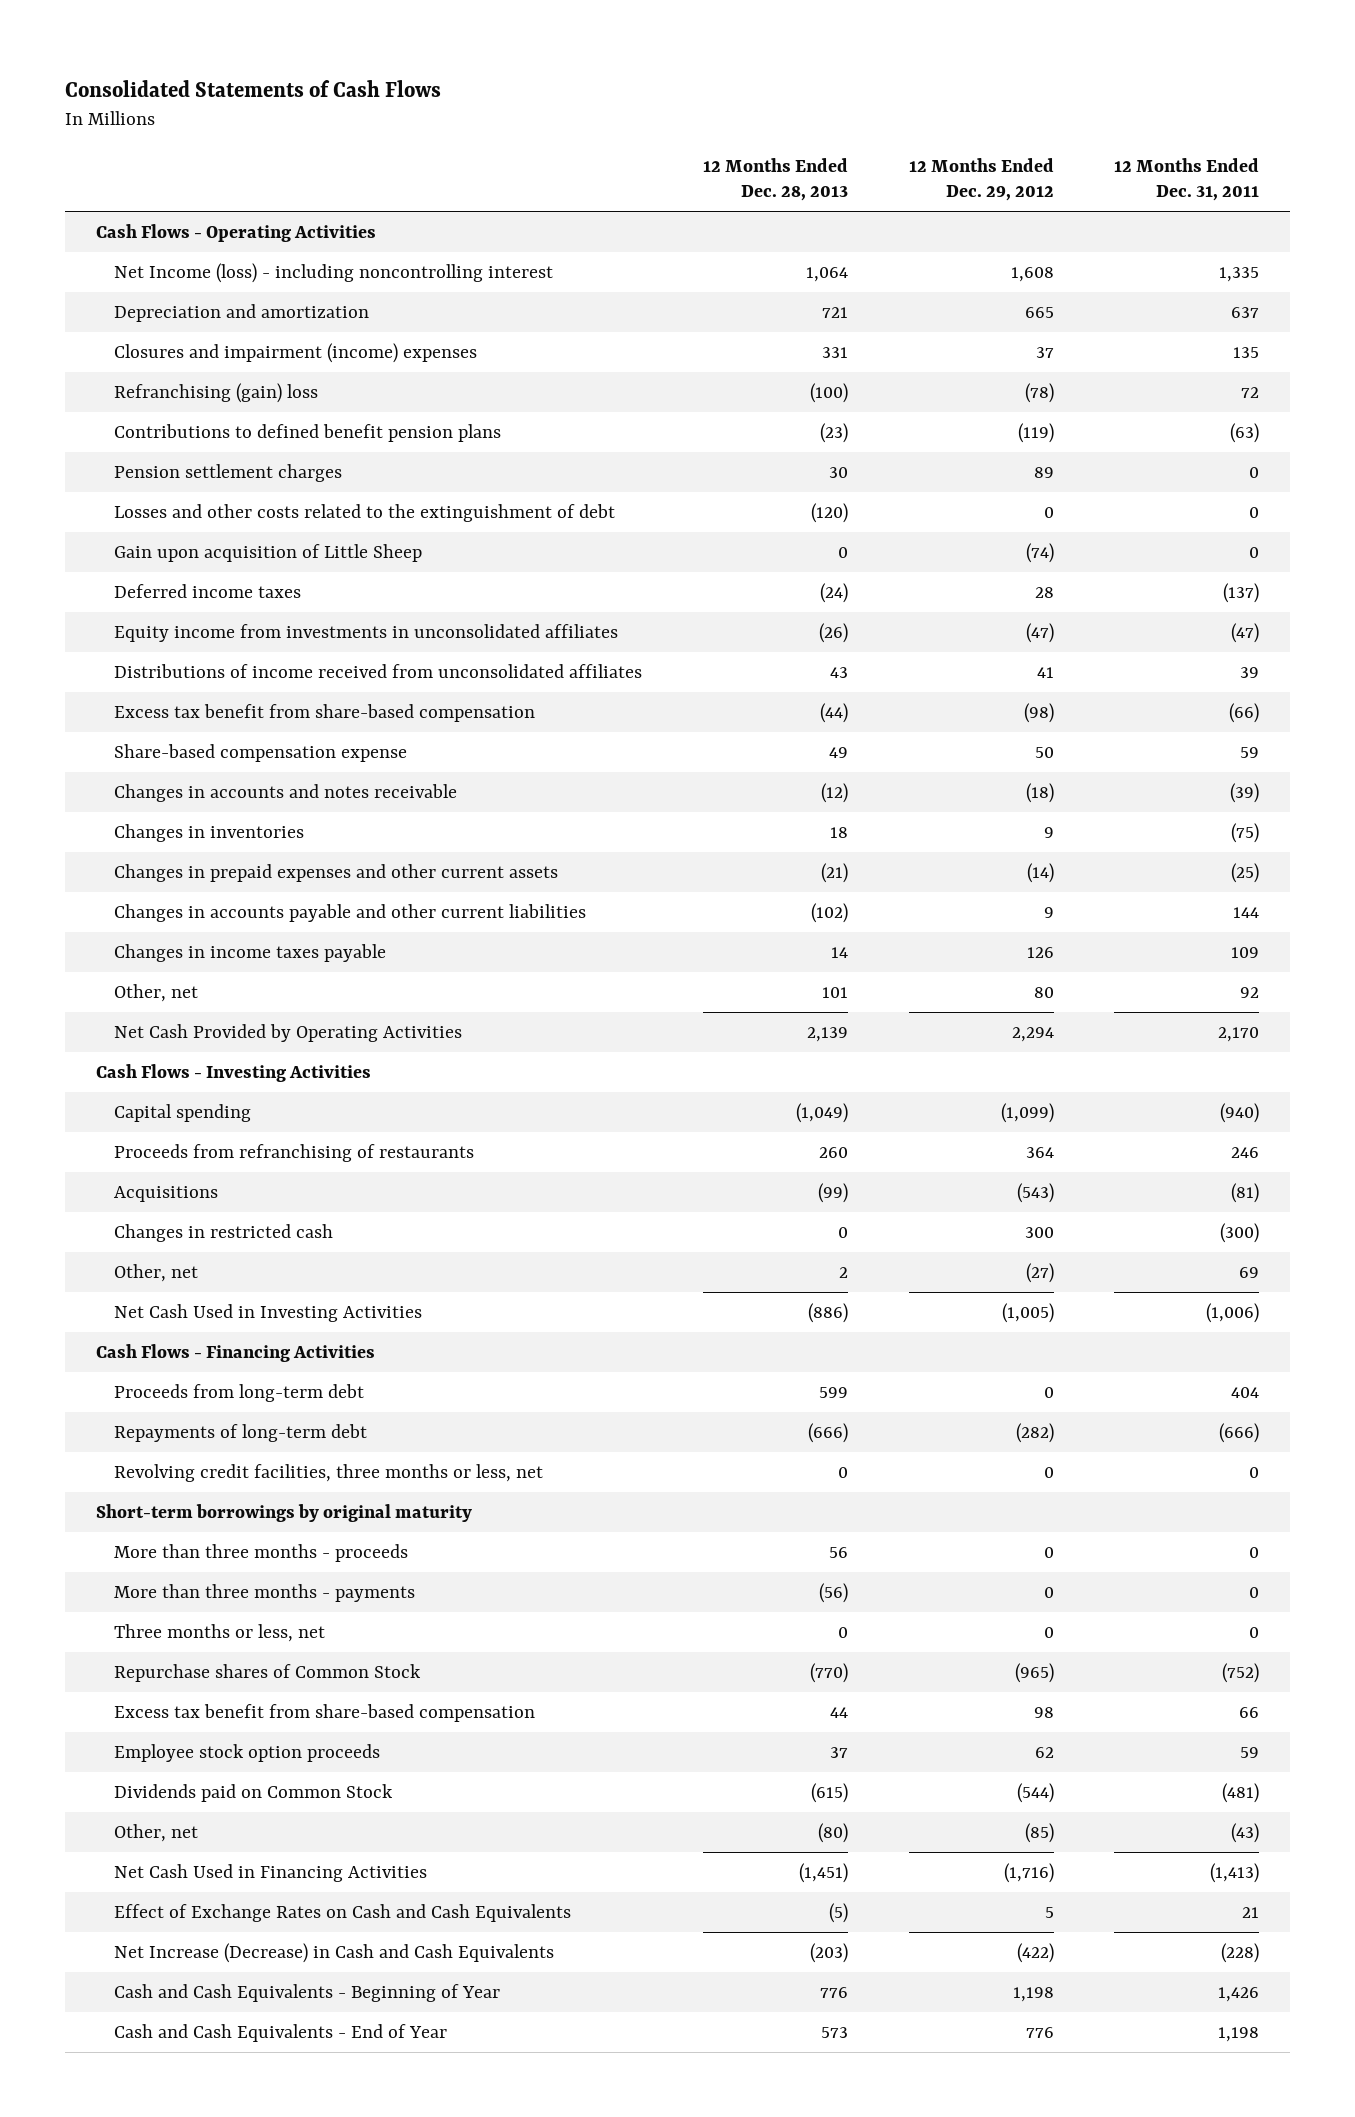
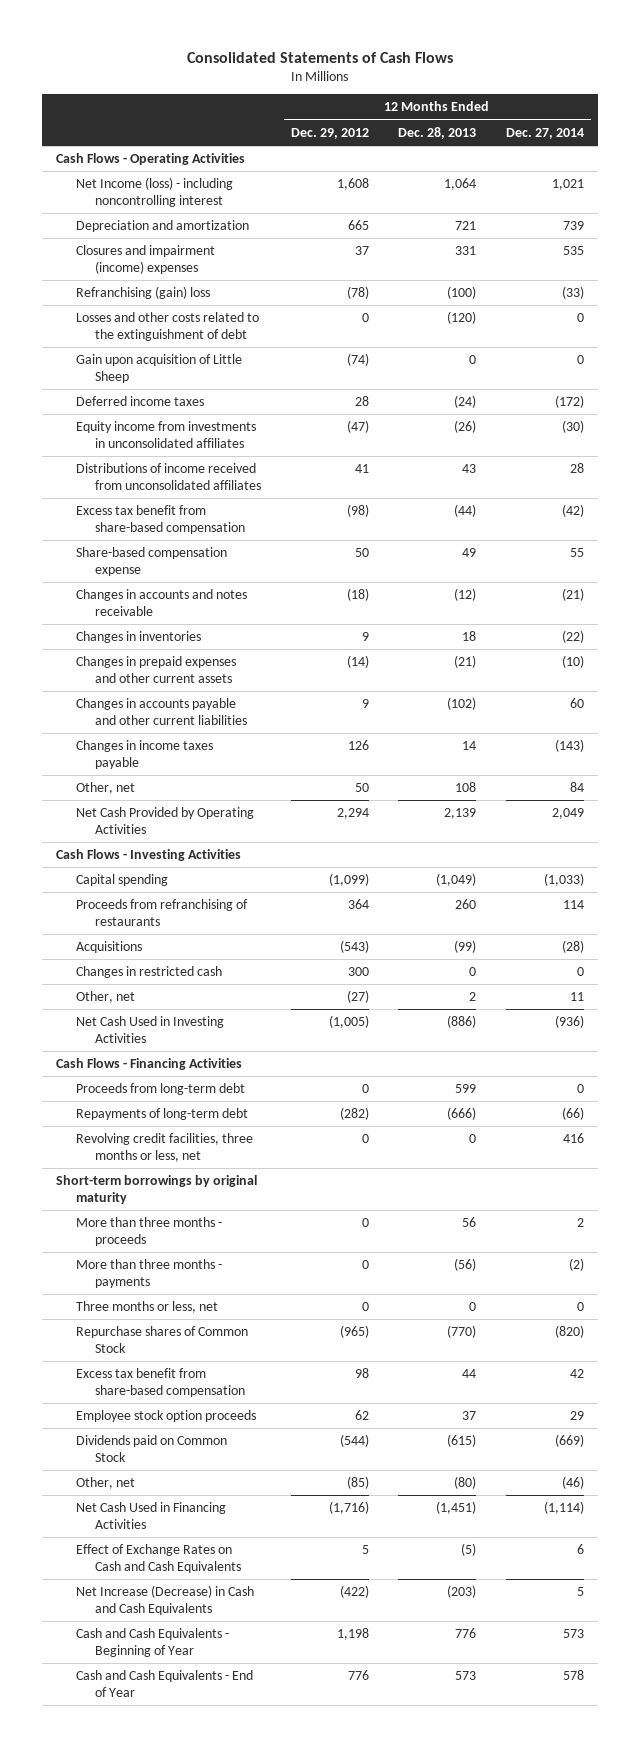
- | 12 Months Ended Dec. 28, 2013 | 12 Months Ended Dec. 29, 2012 | 12 Months Ended Dec. 31, 2011
+ | 12 Months Ended Dec. 29, 2012 | 12 Months Ended Dec. 28, 2013 | 12 Months Ended Dec. 27, 2014
- Contributions to defined benefit pension plans | (23) | (119) | (63)
- Pension settlement charges | 30 | 89 | 0
- Other, net | 101 | 80 | 92
+ Other, net | 50 | 108 | 84

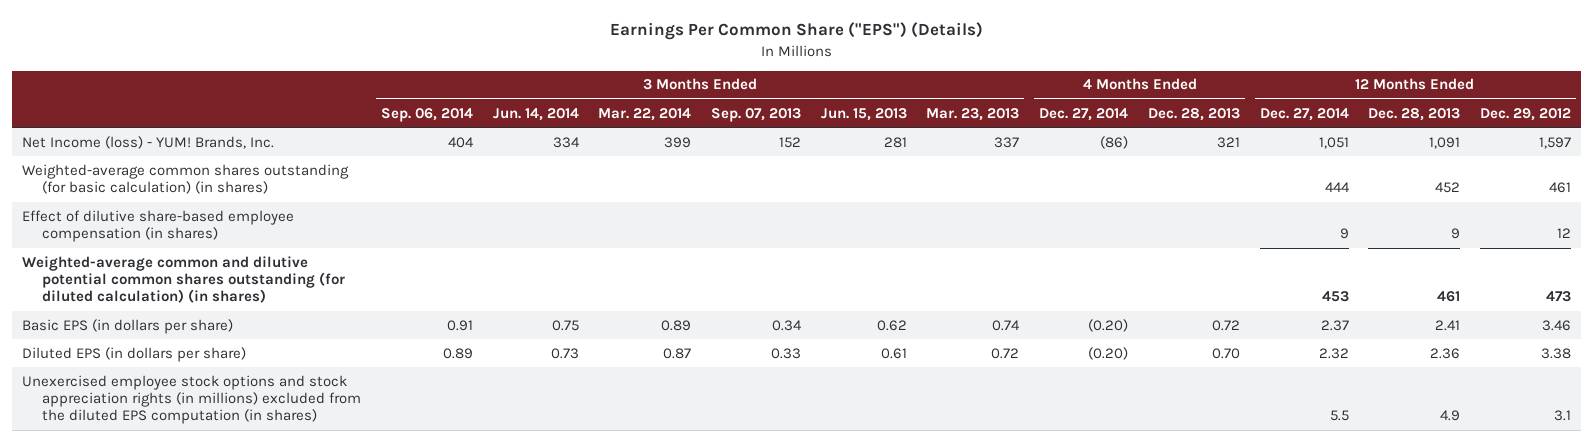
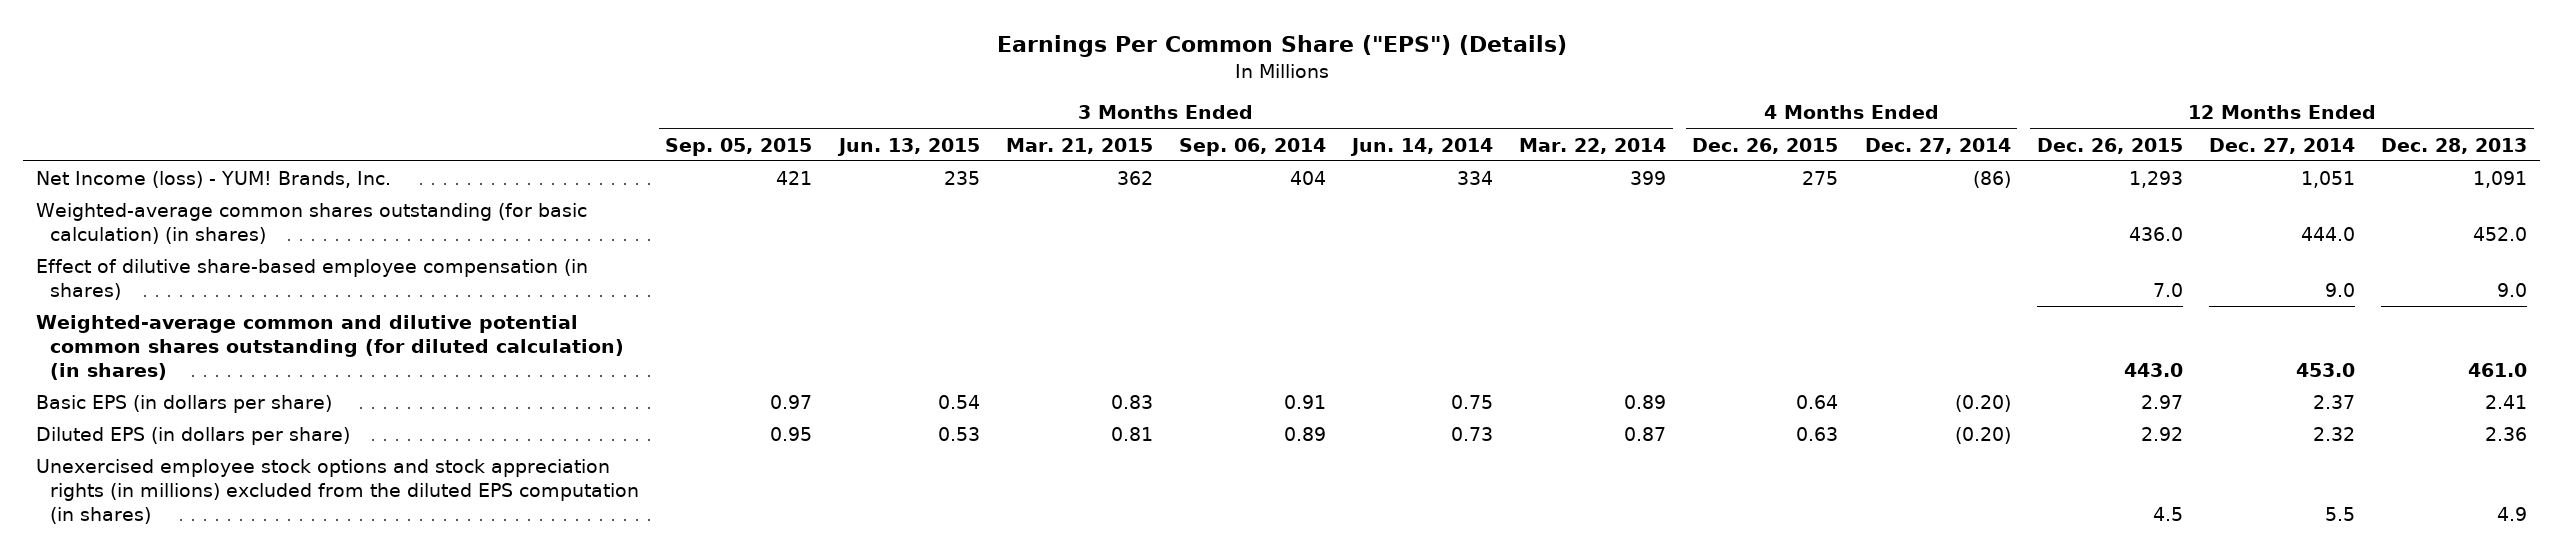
- | 3 Months Ended Sep. 06, 2014 | 3 Months Ended Jun. 14, 2014 | 3 Months Ended Mar. 22, 2014 | 3 Months Ended Sep. 07, 2013 | 3 Months Ended Jun. 15, 2013 | 3 Months Ended Mar. 23, 2013 | 4 Months Ended Dec. 27, 2014 | 4 Months Ended Dec. 28, 2013 | 12 Months Ended Dec. 27, 2014 | 12 Months Ended Dec. 28, 2013 | 12 Months Ended Dec. 29, 2012
+ | 3 Months Ended Sep. 05, 2015 | 3 Months Ended Jun. 13, 2015 | 3 Months Ended Mar. 21, 2015 | 3 Months Ended Sep. 06, 2014 | 3 Months Ended Jun. 14, 2014 | 3 Months Ended Mar. 22, 2014 | 4 Months Ended Dec. 26, 2015 | 4 Months Ended Dec. 27, 2014 | 12 Months Ended Dec. 26, 2015 | 12 Months Ended Dec. 27, 2014 | 12 Months Ended Dec. 28, 2013
- Weighted-average common shares outstanding (for basic calculation) (in shares) | | | | | | | | | 444 | 452 | 461
- Effect of dilutive share-based employee compensation (in shares) | | | | | | | | | 9 | 9 | 12
- Weighted-average common and dilutive potential common shares outstanding (for diluted calculation) (in shares) | | | | | | | | | 453 | 461 | 473
+ Weighted-average common shares outstanding (for basic calculation) (in shares) | | | | | | | | | 436.0 | 444.0 | 452.0
+ Effect of dilutive share-based employee compensation (in shares) | | | | | | | | | 7.0 | 9.0 | 9.0
+ Weighted-average common and dilutive potential common shares outstanding (for diluted calculation) (in shares) | | | | | | | | | 443.0 | 453.0 | 461.0

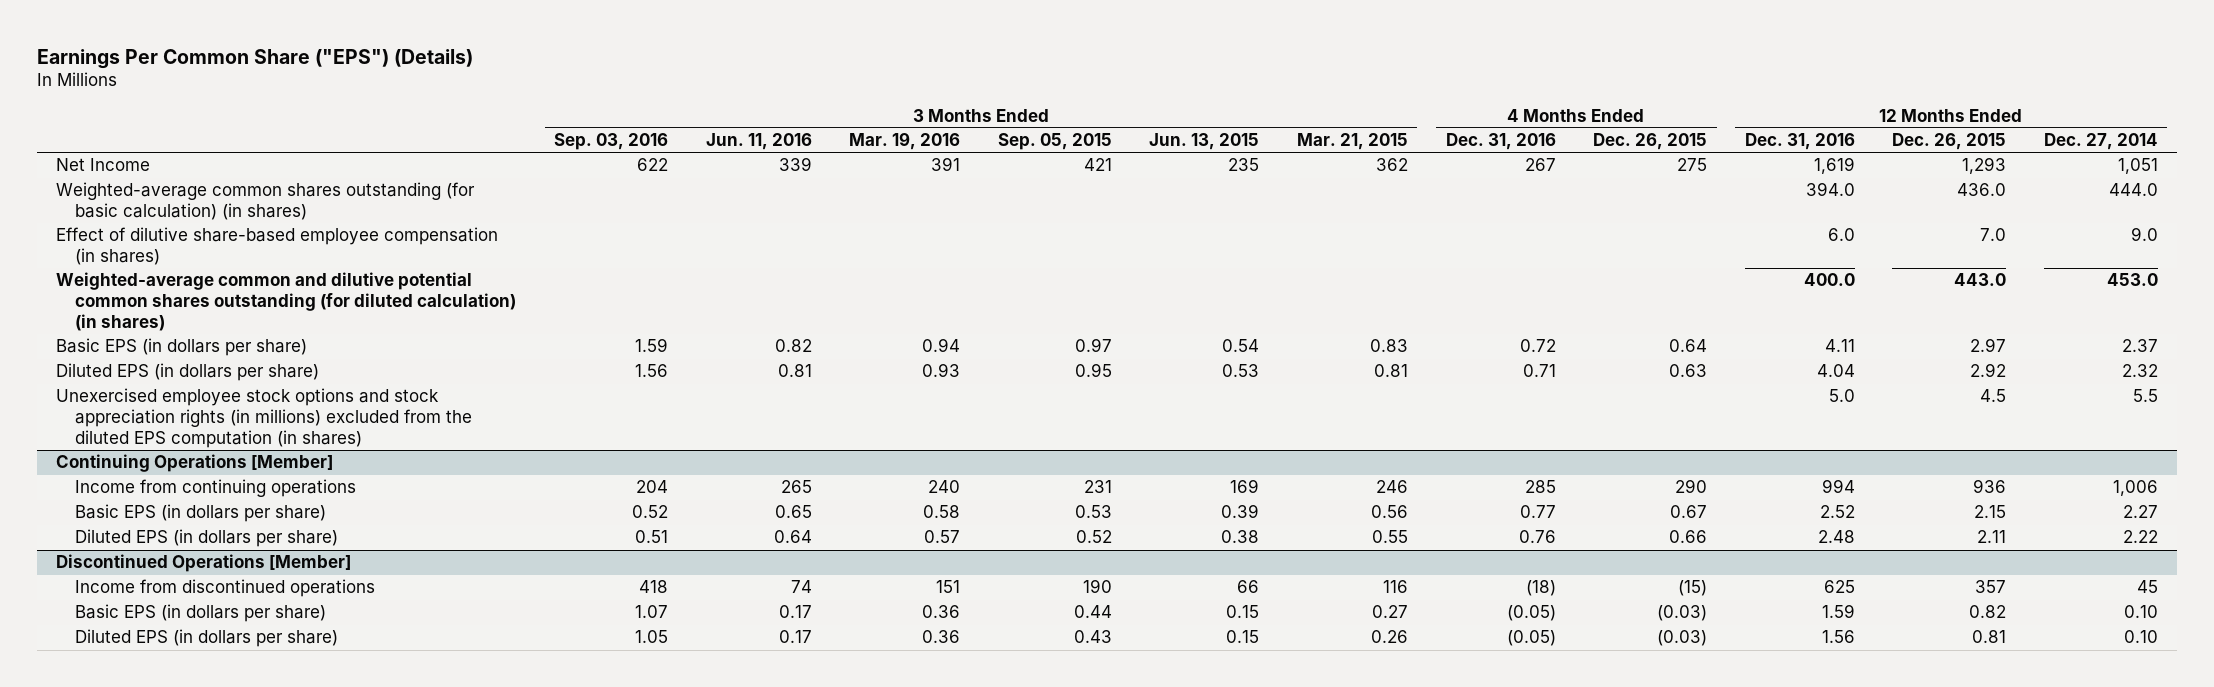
- | 3 Months Ended Sep. 05, 2015 | 3 Months Ended Jun. 13, 2015 | 3 Months Ended Mar. 21, 2015 | 3 Months Ended Sep. 06, 2014 | 3 Months Ended Jun. 14, 2014 | 3 Months Ended Mar. 22, 2014 | 4 Months Ended Dec. 26, 2015 | 4 Months Ended Dec. 27, 2014 | 12 Months Ended Dec. 26, 2015 | 12 Months Ended Dec. 27, 2014 | 12 Months Ended Dec. 28, 2013
+ | 3 Months Ended Sep. 03, 2016 | 3 Months Ended Jun. 11, 2016 | 3 Months Ended Mar. 19, 2016 | 3 Months Ended Sep. 05, 2015 | 3 Months Ended Jun. 13, 2015 | 3 Months Ended Mar. 21, 2015 | 4 Months Ended Dec. 31, 2016 | 4 Months Ended Dec. 26, 2015 | 12 Months Ended Dec. 31, 2016 | 12 Months Ended Dec. 26, 2015 | 12 Months Ended Dec. 27, 2014
- Net Income (loss) - YUM! Brands, Inc. | 421 | 235 | 362 | 404 | 334 | 399 | 275 | (86) | 1,293 | 1,051 | 1,091
+ Net Income | 622 | 339 | 391 | 421 | 235 | 362 | 267 | 275 | 1,619 | 1,293 | 1,051
+ Continuing Operations [Member]
+ Income from continuing operations | 204 | 265 | 240 | 231 | 169 | 246 | 285 | 290 | 994 | 936 | 1,006
+ Basic EPS (in dollars per share) | 0.52 | 0.65 | 0.58 | 0.53 | 0.39 | 0.56 | 0.77 | 0.67 | 2.52 | 2.15 | 2.27
+ Diluted EPS (in dollars per share) | 0.51 | 0.64 | 0.57 | 0.52 | 0.38 | 0.55 | 0.76 | 0.66 | 2.48 | 2.11 | 2.22
+ Discontinued Operations [Member]
+ Income from discontinued operations | 418 | 74 | 151 | 190 | 66 | 116 | (18) | (15) | 625 | 357 | 45
+ Basic EPS (in dollars per share) | 1.07 | 0.17 | 0.36 | 0.44 | 0.15 | 0.27 | (0.05) | (0.03) | 1.59 | 0.82 | 0.10
+ Diluted EPS (in dollars per share) | 1.05 | 0.17 | 0.36 | 0.43 | 0.15 | 0.26 | (0.05) | (0.03) | 1.56 | 0.81 | 0.10

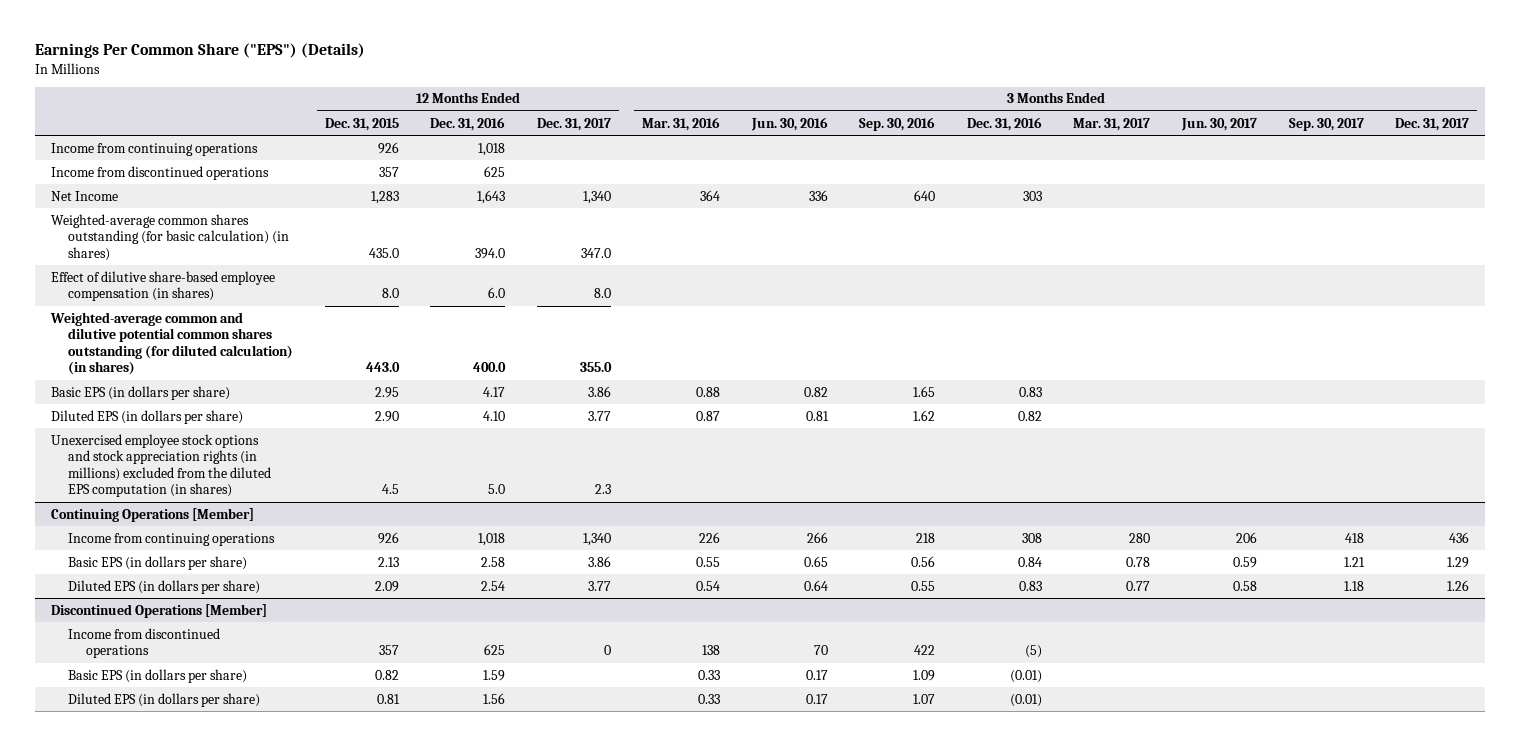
- | 3 Months Ended Sep. 03, 2016 | 3 Months Ended Jun. 11, 2016 | 3 Months Ended Mar. 19, 2016 | 3 Months Ended Sep. 05, 2015 | 3 Months Ended Jun. 13, 2015 | 3 Months Ended Mar. 21, 2015 | 4 Months Ended Dec. 31, 2016 | 4 Months Ended Dec. 26, 2015 | 12 Months Ended Dec. 31, 2016 | 12 Months Ended Dec. 26, 2015 | 12 Months Ended Dec. 27, 2014
+ | 12 Months Ended Dec. 31, 2015 | 12 Months Ended Dec. 31, 2016 | 12 Months Ended Dec. 31, 2017 | 3 Months Ended Mar. 31, 2016 | 3 Months Ended Jun. 30, 2016 | 3 Months Ended Sep. 30, 2016 | 3 Months Ended Dec. 31, 2016 | 3 Months Ended Mar. 31, 2017 | 3 Months Ended Jun. 30, 2017 | 3 Months Ended Sep. 30, 2017 | 3 Months Ended Dec. 31, 2017
- Net Income | 622 | 339 | 391 | 421 | 235 | 362 | 267 | 275 | 1,619 | 1,293 | 1,051
+ Income from continuing operations | 926 | 1,018 | | | | | | | | |
+ Income from discontinued operations | 357 | 625 | | | | | | | | |
+ Net Income | 1,283 | 1,643 | 1,340 | 364 | 336 | 640 | 303 | | | |
- Basic EPS (in dollars per share) | 1.59 | 0.82 | 0.94 | 0.97 | 0.54 | 0.83 | 0.72 | 0.64 | 4.11 | 2.97 | 2.37
- Diluted EPS (in dollars per share) | 1.56 | 0.81 | 0.93 | 0.95 | 0.53 | 0.81 | 0.71 | 0.63 | 4.04 | 2.92 | 2.32
+ Basic EPS (in dollars per share) | 2.95 | 4.17 | 3.86 | 0.88 | 0.82 | 1.65 | 0.83 | | | |
+ Diluted EPS (in dollars per share) | 2.90 | 4.10 | 3.77 | 0.87 | 0.81 | 1.62 | 0.82 | | | |
@ Continuing Operations [Member]
- Income from continuing operations | 204 | 265 | 240 | 231 | 169 | 246 | 285 | 290 | 994 | 936 | 1,006
- Basic EPS (in dollars per share) | 0.52 | 0.65 | 0.58 | 0.53 | 0.39 | 0.56 | 0.77 | 0.67 | 2.52 | 2.15 | 2.27
- Diluted EPS (in dollars per share) | 0.51 | 0.64 | 0.57 | 0.52 | 0.38 | 0.55 | 0.76 | 0.66 | 2.48 | 2.11 | 2.22
+ Income from continuing operations | 926 | 1,018 | 1,340 | 226 | 266 | 218 | 308 | 280 | 206 | 418 | 436
+ Basic EPS (in dollars per share) | 2.13 | 2.58 | 3.86 | 0.55 | 0.65 | 0.56 | 0.84 | 0.78 | 0.59 | 1.21 | 1.29
+ Diluted EPS (in dollars per share) | 2.09 | 2.54 | 3.77 | 0.54 | 0.64 | 0.55 | 0.83 | 0.77 | 0.58 | 1.18 | 1.26

